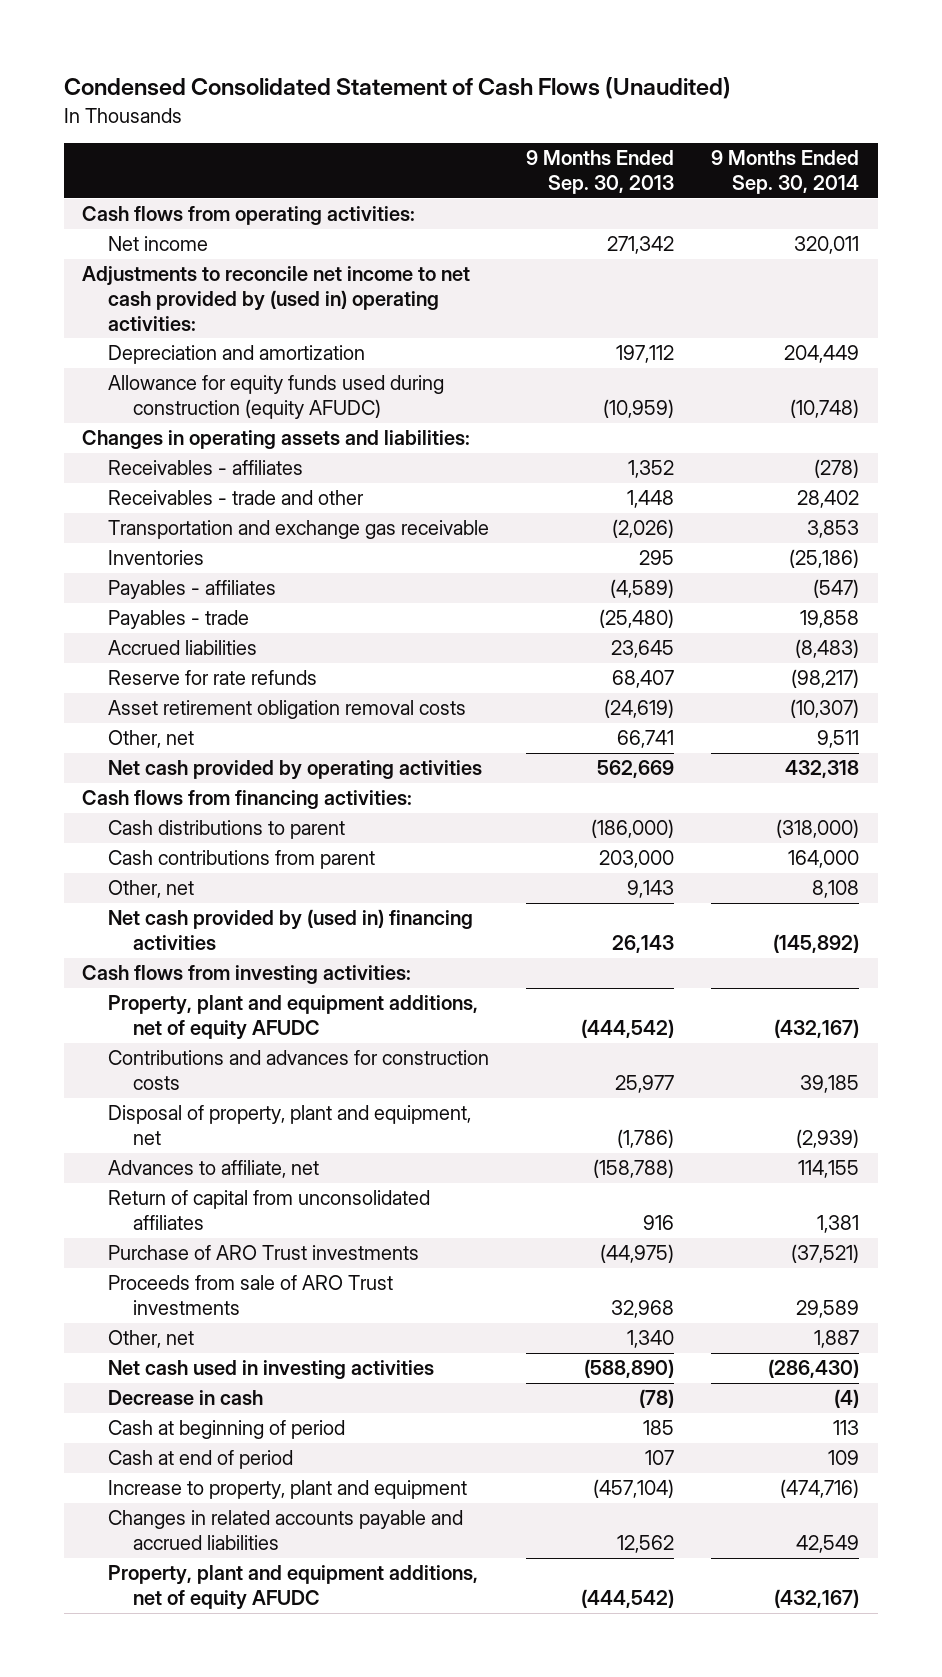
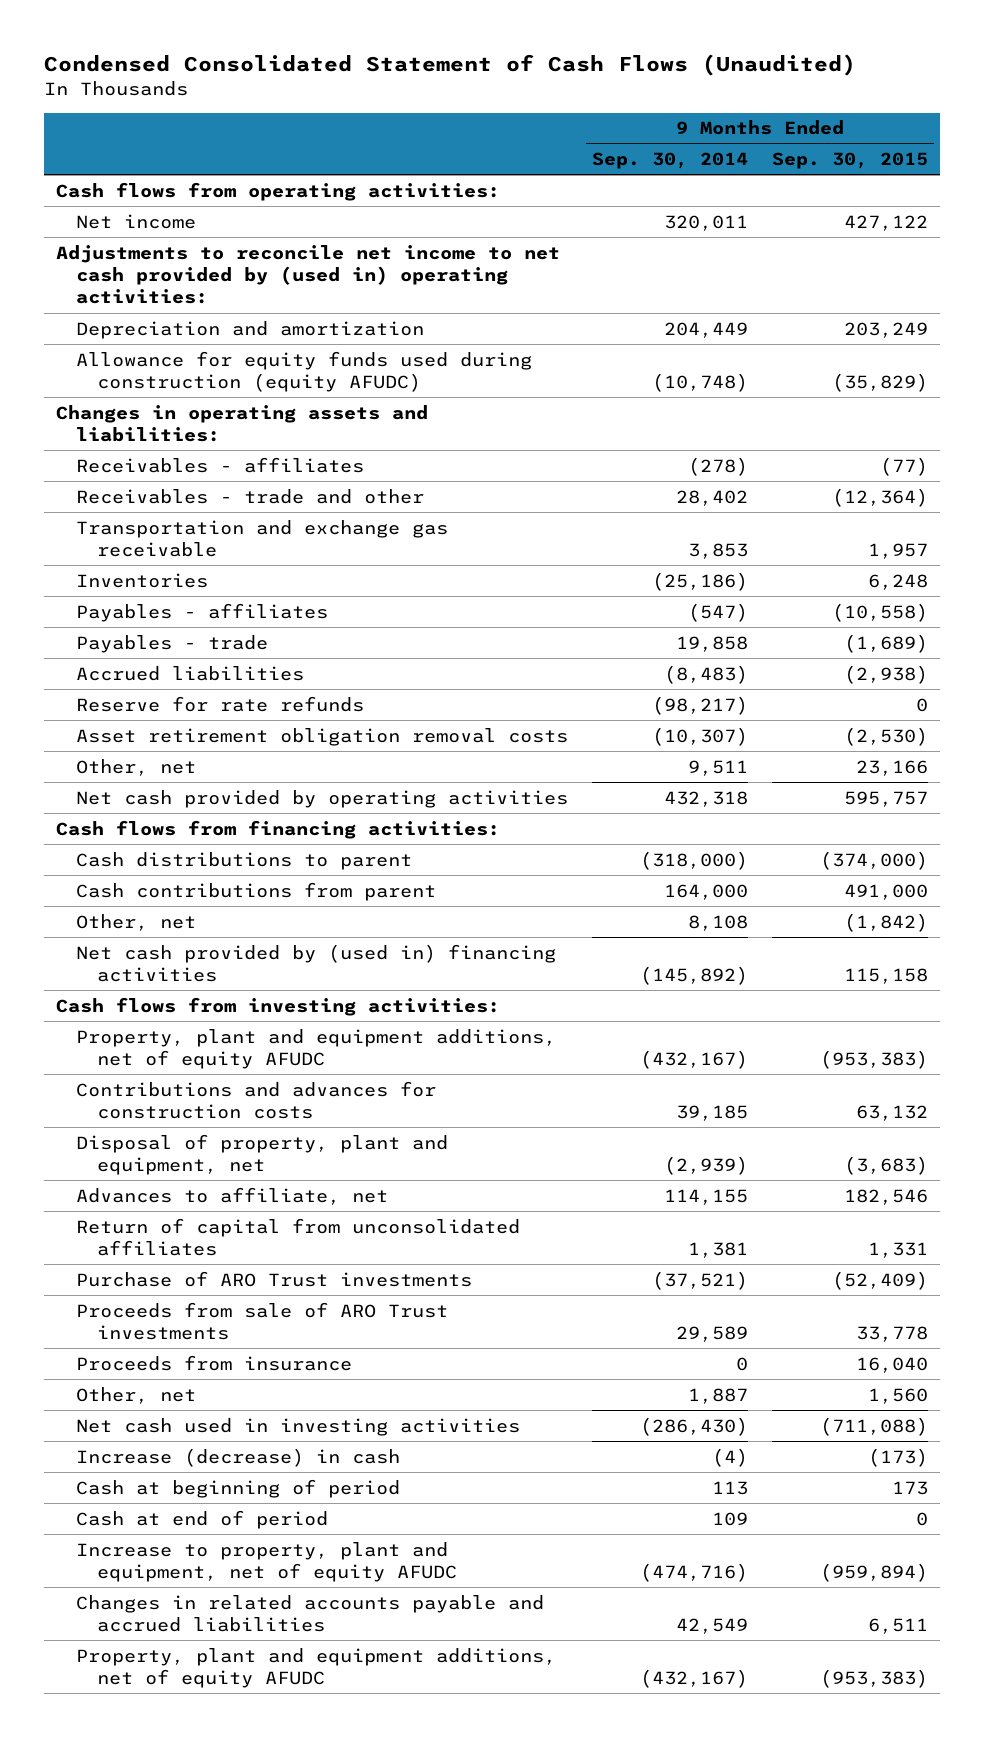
- | 9 Months Ended Sep. 30, 2013 | 9 Months Ended Sep. 30, 2014
+ | 9 Months Ended Sep. 30, 2014 | 9 Months Ended Sep. 30, 2015
+ Proceeds from insurance | 0 | 16,040
- Decrease in cash | (78) | (4)
+ Increase (decrease) in cash | (4) | (173)
- Increase to property, plant and equipment | (457,104) | (474,716)
+ Increase to property, plant and equipment, net of equity AFUDC | (474,716) | (959,894)

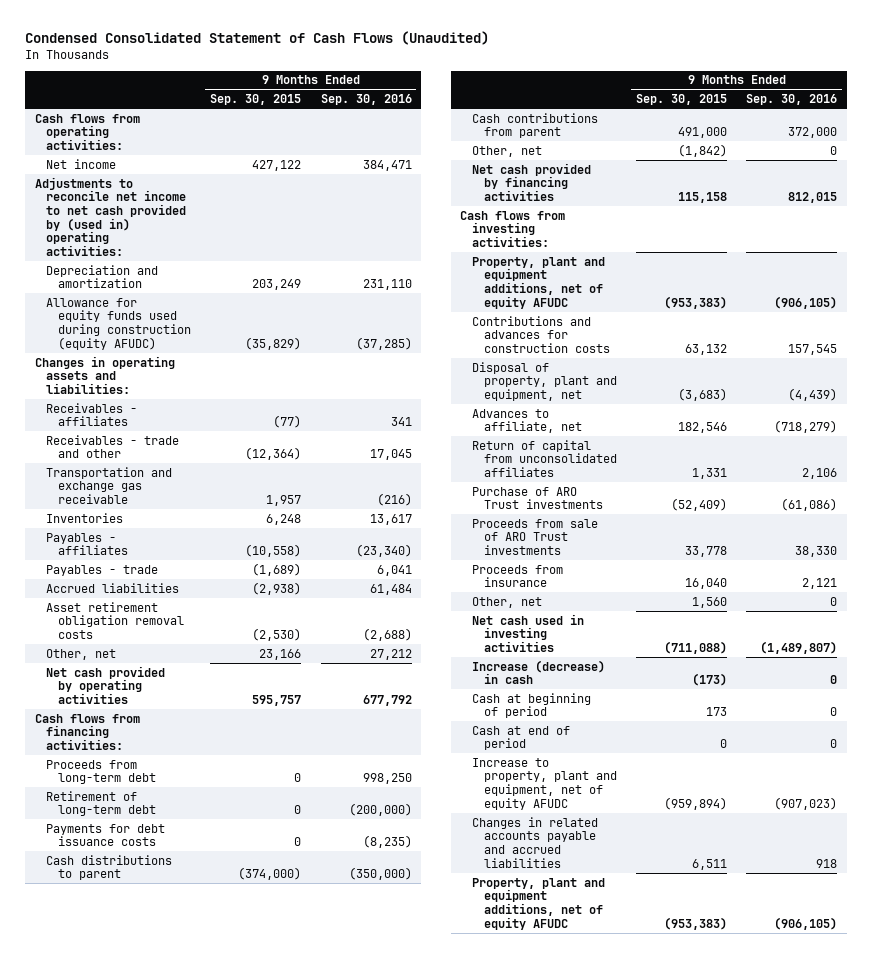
- | 9 Months Ended Sep. 30, 2014 | 9 Months Ended Sep. 30, 2015
+ | 9 Months Ended Sep. 30, 2015 | 9 Months Ended Sep. 30, 2016
- Reserve for rate refunds | (98,217) | 0
+ Proceeds from long-term debt | 0 | 998,250
+ Retirement of long-term debt | 0 | (200,000)
+ Payments for debt issuance costs | 0 | (8,235)
- Net cash provided by (used in) financing activities | (145,892) | 115,158
+ Net cash provided by financing activities | 115,158 | 812,015

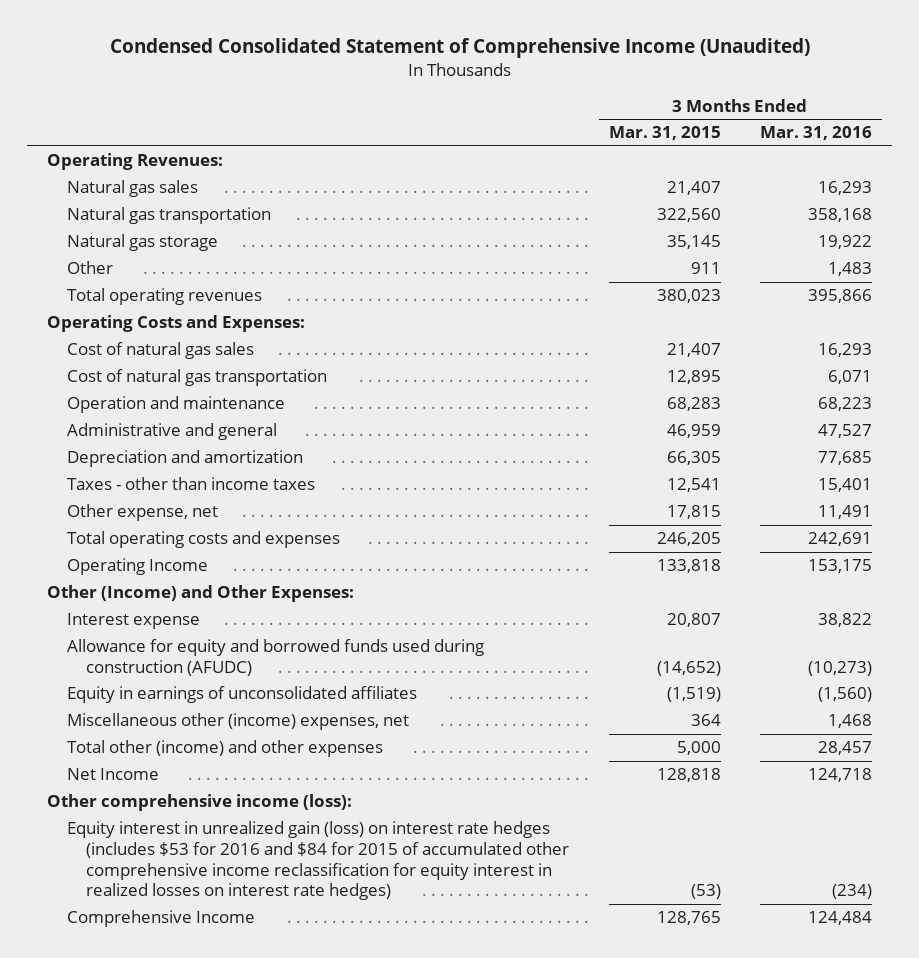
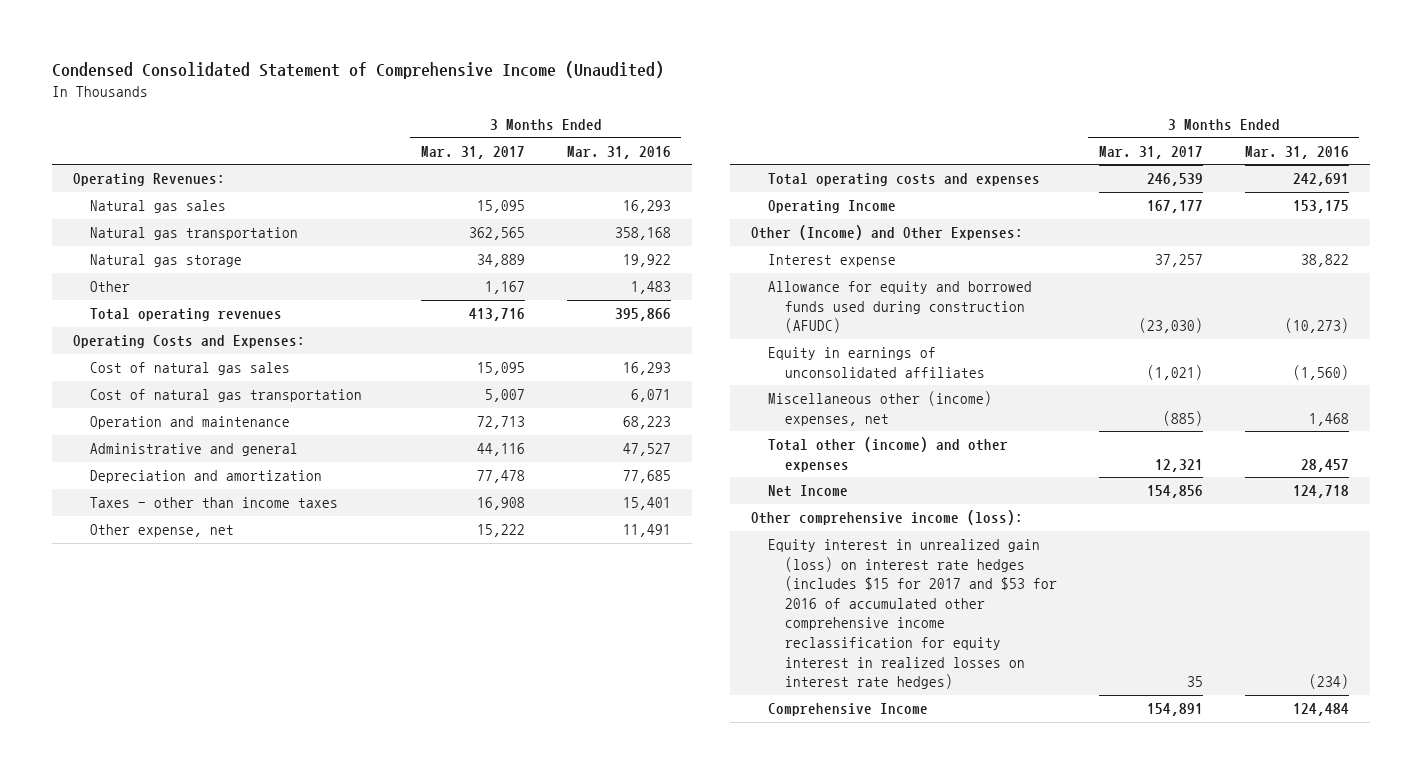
- | 3 Months Ended Mar. 31, 2015 | 3 Months Ended Mar. 31, 2016
+ | 3 Months Ended Mar. 31, 2017 | 3 Months Ended Mar. 31, 2016
- Equity interest in unrealized gain (loss) on interest rate hedges (includes $53 for 2016 and $84 for 2015 of accumulated other comprehensive income reclassification for equity interest in realized losses on interest rate hedges) | (53) | (234)
+ Equity interest in unrealized gain (loss) on interest rate hedges (includes $15 for 2017 and $53 for 2016 of accumulated other comprehensive income reclassification for equity interest in realized losses on interest rate hedges) | 35 | (234)

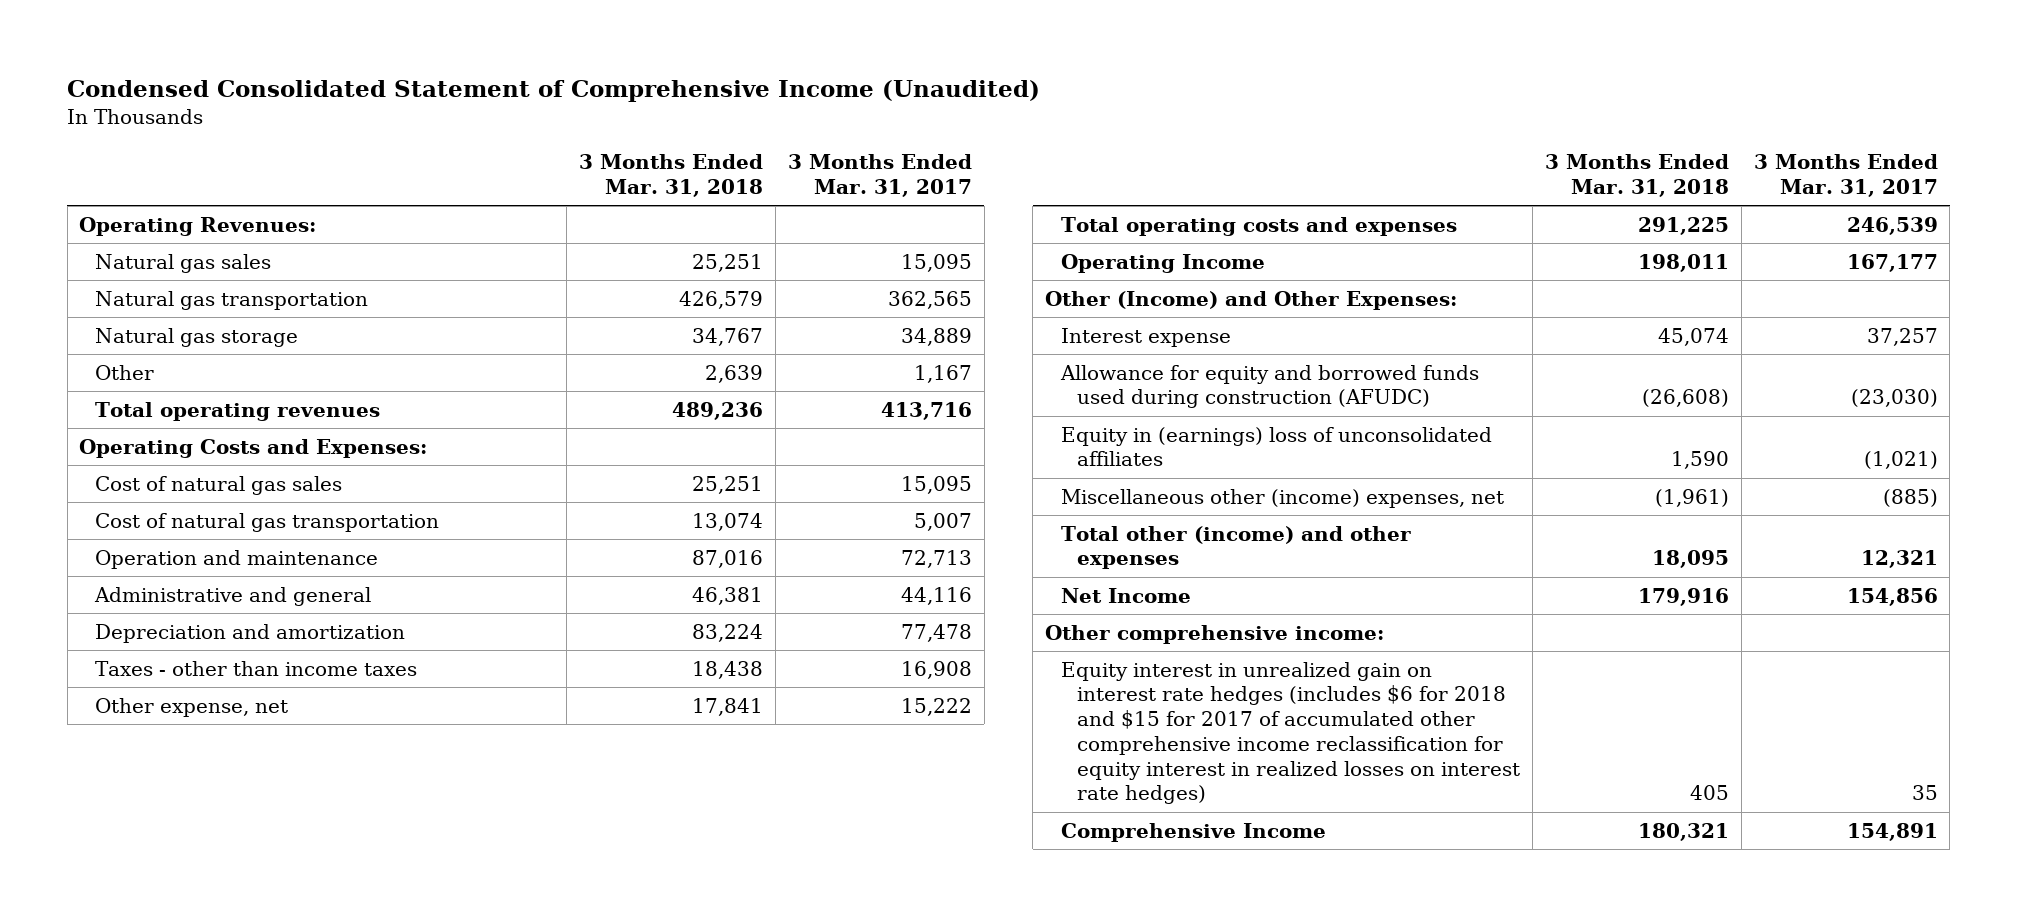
- | 3 Months Ended Mar. 31, 2017 | 3 Months Ended Mar. 31, 2016
+ | 3 Months Ended Mar. 31, 2018 | 3 Months Ended Mar. 31, 2017
- Equity in earnings of unconsolidated affiliates | (1,021) | (1,560)
+ Equity in (earnings) loss of unconsolidated affiliates | 1,590 | (1,021)
- Other comprehensive income (loss):
- Equity interest in unrealized gain (loss) on interest rate hedges (includes $15 for 2017 and $53 for 2016 of accumulated other comprehensive income reclassification for equity interest in realized losses on interest rate hedges) | 35 | (234)
+ Other comprehensive income:
+ Equity interest in unrealized gain on interest rate hedges (includes $6 for 2018 and $15 for 2017 of accumulated other comprehensive income reclassification for equity interest in realized losses on interest rate hedges) | 405 | 35

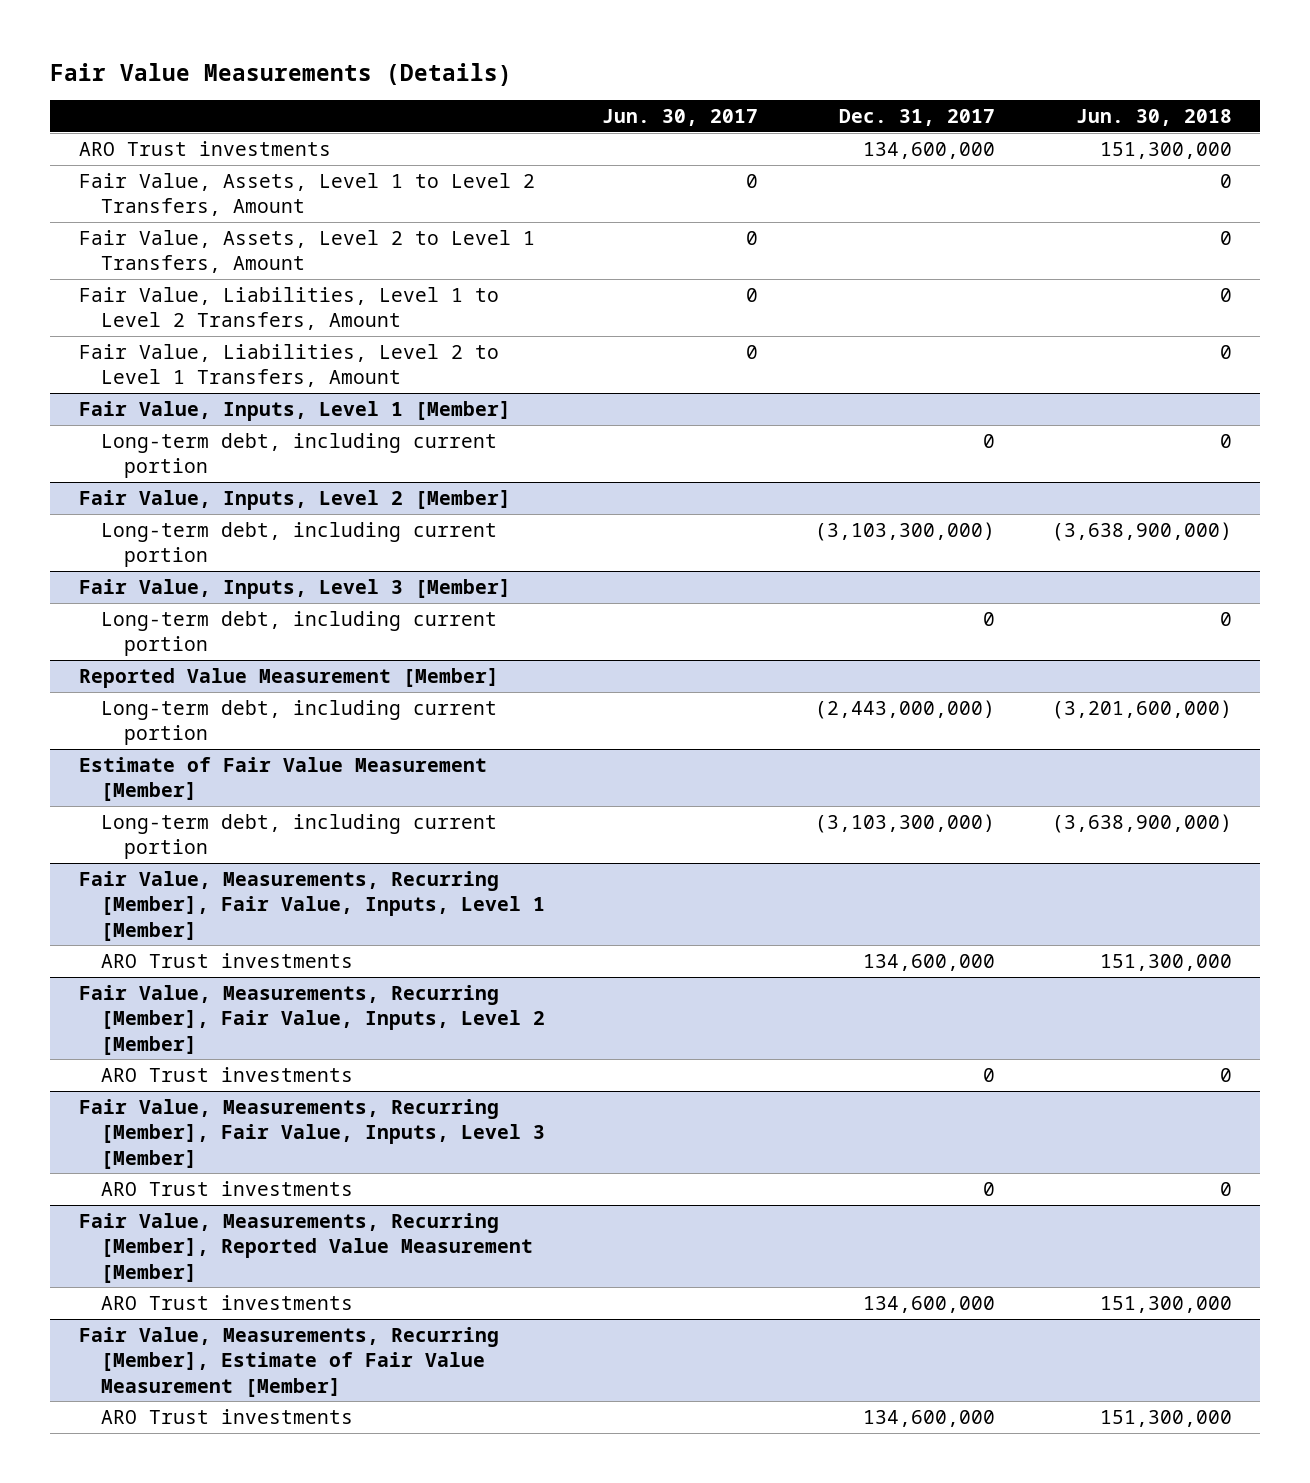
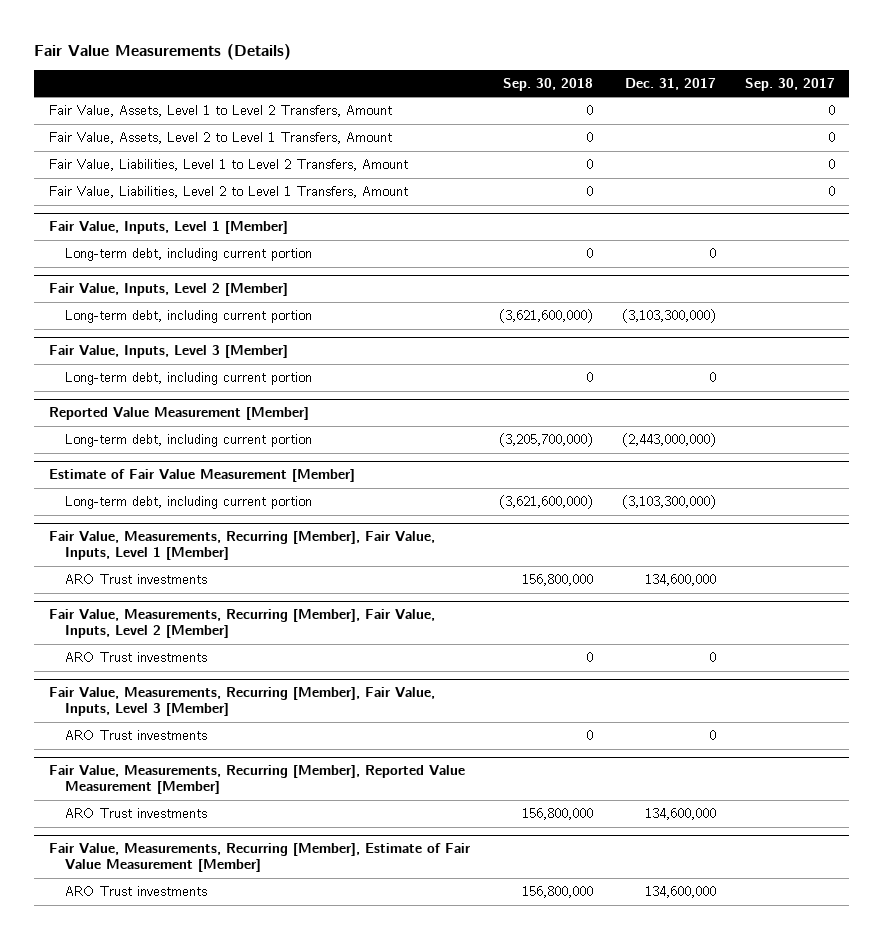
- | Jun. 30, 2017 | Dec. 31, 2017 | Jun. 30, 2018
+ | Sep. 30, 2018 | Dec. 31, 2017 | Sep. 30, 2017
- ARO Trust investments | | 134,600,000 | 151,300,000

